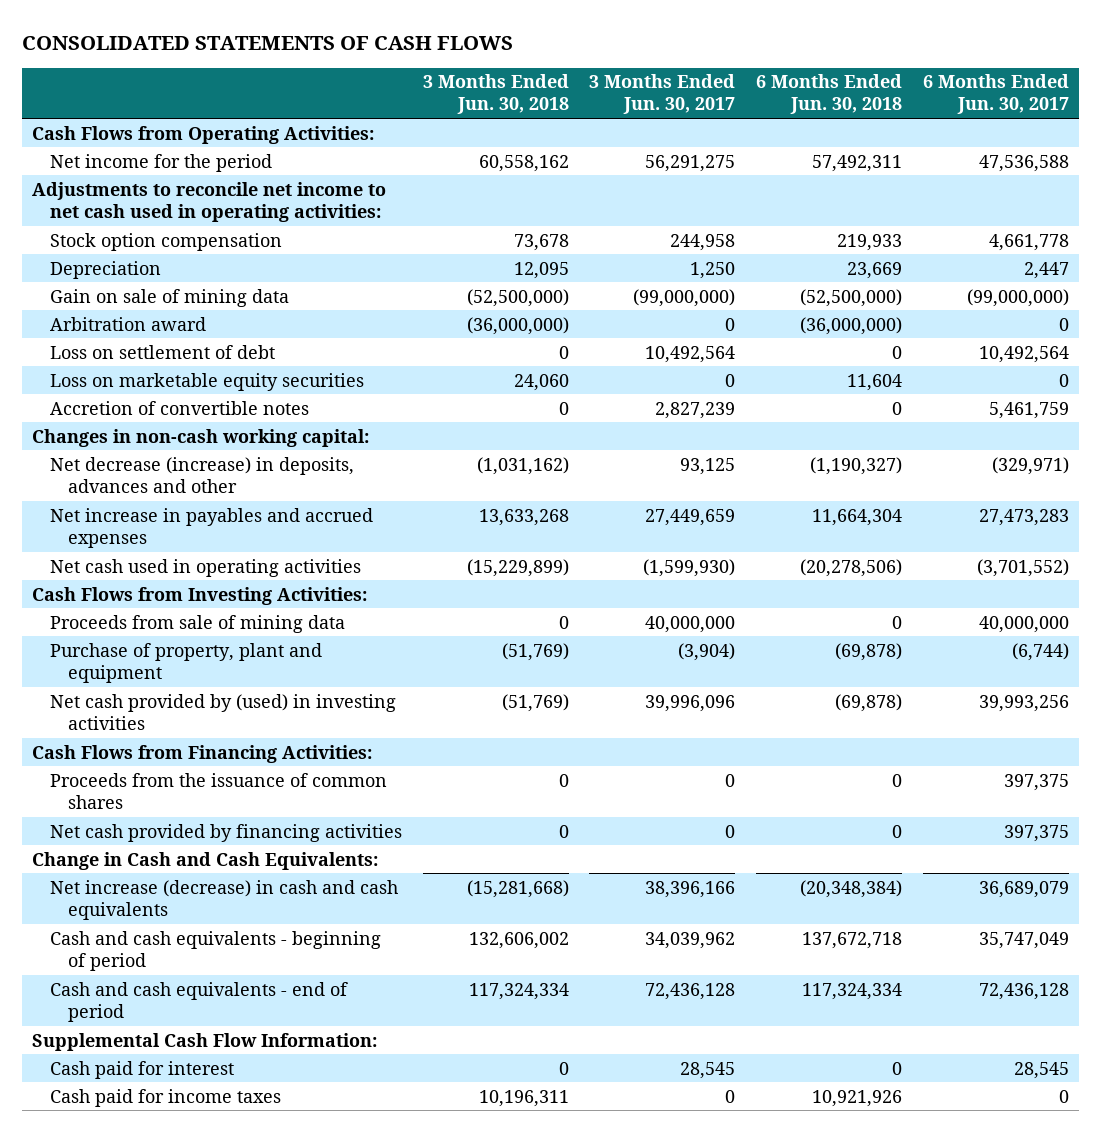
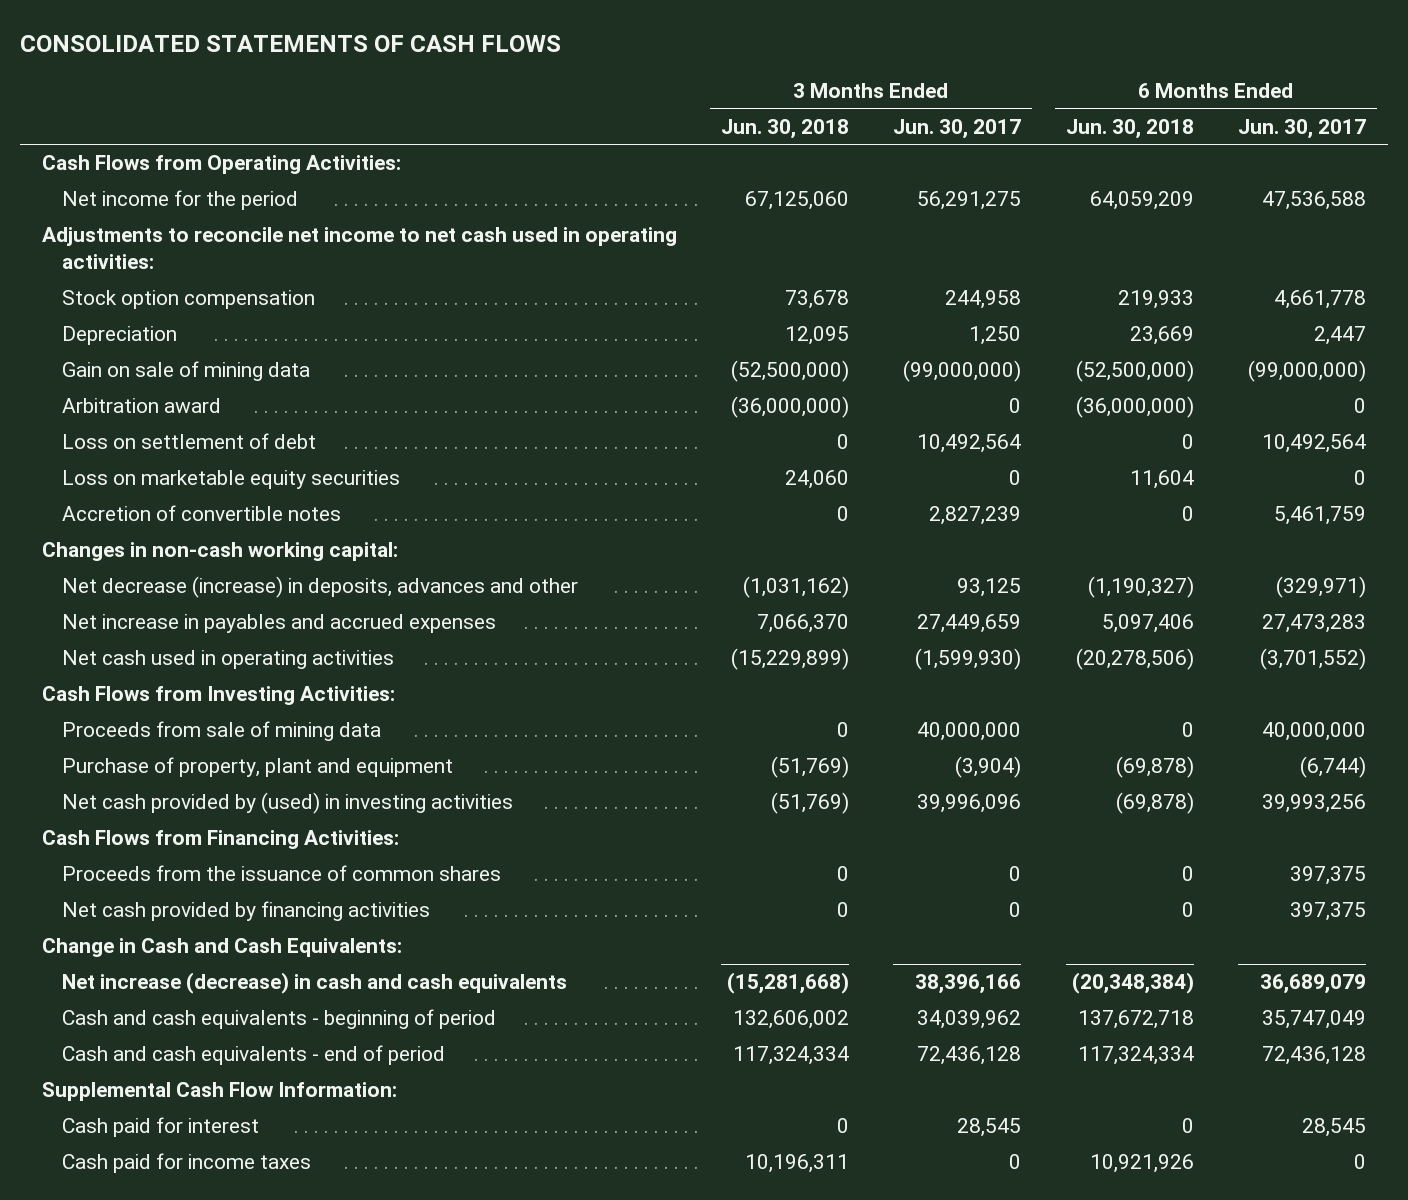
- Net income for the period | 60,558,162 | 56,291,275 | 57,492,311 | 47,536,588
+ Net income for the period | 67,125,060 | 56,291,275 | 64,059,209 | 47,536,588
- Net increase in payables and accrued expenses | 13,633,268 | 27,449,659 | 11,664,304 | 27,473,283
+ Net increase in payables and accrued expenses | 7,066,370 | 27,449,659 | 5,097,406 | 27,473,283

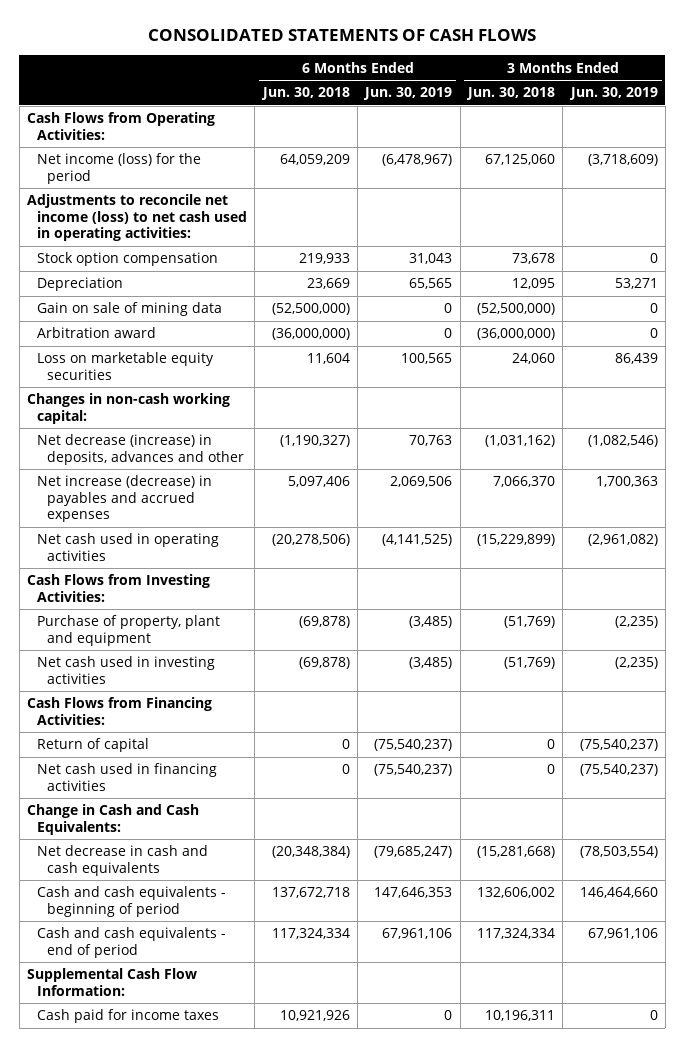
- | 3 Months Ended Jun. 30, 2018 | 3 Months Ended Jun. 30, 2017 | 6 Months Ended Jun. 30, 2018 | 6 Months Ended Jun. 30, 2017
+ | 6 Months Ended Jun. 30, 2018 | 6 Months Ended Jun. 30, 2019 | 3 Months Ended Jun. 30, 2018 | 3 Months Ended Jun. 30, 2019
- Net income for the period | 67,125,060 | 56,291,275 | 64,059,209 | 47,536,588
- Adjustments to reconcile net income to net cash used in operating activities:
+ Net income (loss) for the period | 64,059,209 | (6,478,967) | 67,125,060 | (3,718,609)
+ Adjustments to reconcile net income (loss) to net cash used in operating activities:
- Loss on settlement of debt | 0 | 10,492,564 | 0 | 10,492,564
- Accretion of convertible notes | 0 | 2,827,239 | 0 | 5,461,759
- Net increase in payables and accrued expenses | 7,066,370 | 27,449,659 | 5,097,406 | 27,473,283
+ Net increase (decrease) in payables and accrued expenses | 5,097,406 | 2,069,506 | 7,066,370 | 1,700,363
- Proceeds from sale of mining data | 0 | 40,000,000 | 0 | 40,000,000
- Net cash provided by (used) in investing activities | (51,769) | 39,996,096 | (69,878) | 39,993,256
+ Net cash used in investing activities | (69,878) | (3,485) | (51,769) | (2,235)
- Proceeds from the issuance of common shares | 0 | 0 | 0 | 397,375
- Net cash provided by financing activities | 0 | 0 | 0 | 397,375
+ Return of capital | 0 | (75,540,237) | 0 | (75,540,237)
+ Net cash used in financing activities | 0 | (75,540,237) | 0 | (75,540,237)
- Net increase (decrease) in cash and cash equivalents | (15,281,668) | 38,396,166 | (20,348,384) | 36,689,079
+ Net decrease in cash and cash equivalents | (20,348,384) | (79,685,247) | (15,281,668) | (78,503,554)
- Cash paid for interest | 0 | 28,545 | 0 | 28,545

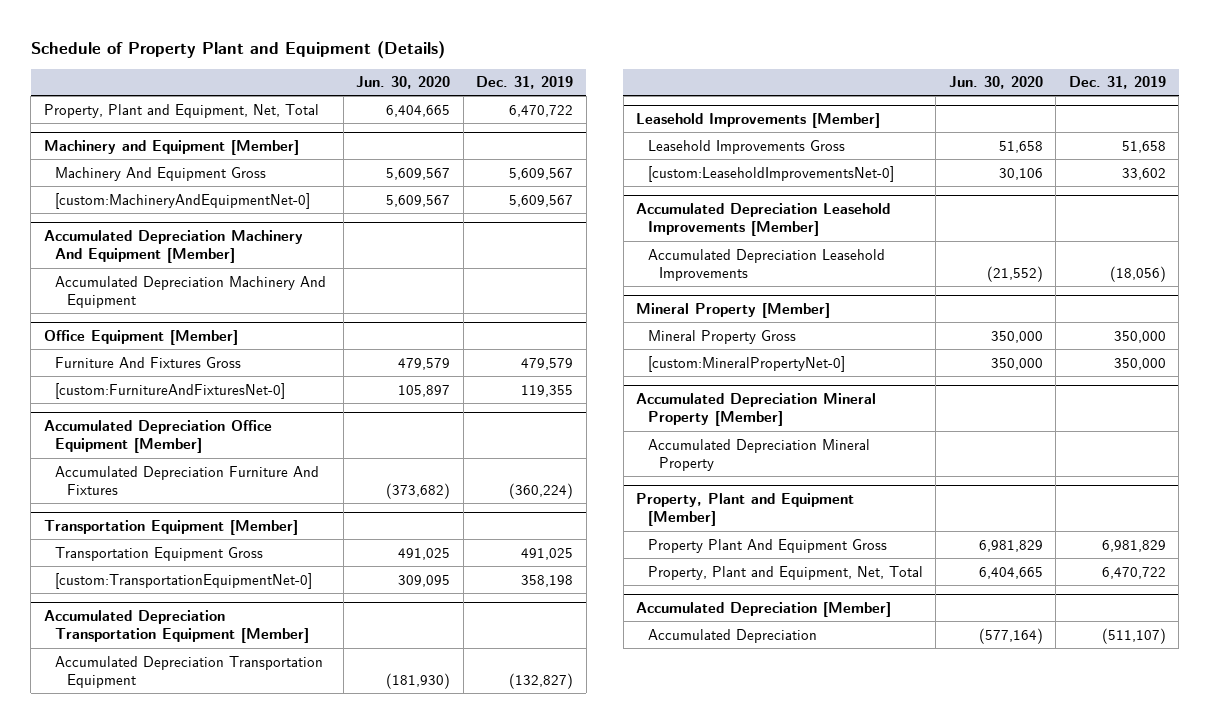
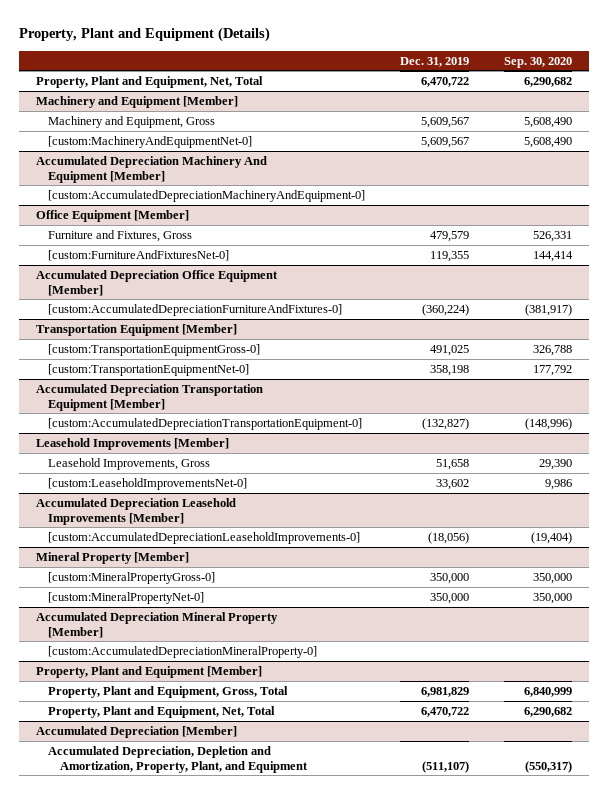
- Schedule of Property Plant and Equipment (Details)
+ Property, Plant and Equipment (Details)
- | Jun. 30, 2020 | Dec. 31, 2019
+ | Dec. 31, 2019 | Sep. 30, 2020
@ Machinery and Equipment [Member]
- Machinery And Equipment Gross | 5,609,567 | 5,609,567
+ Machinery and Equipment, Gross | 5,609,567 | 5,608,490
@ Accumulated Depreciation Machinery And Equipment [Member]
- Accumulated Depreciation Machinery And Equipment
+ [custom:AccumulatedDepreciationMachineryAndEquipment-0]
@ Office Equipment [Member]
- Furniture And Fixtures Gross | 479,579 | 479,579
+ Furniture and Fixtures, Gross | 479,579 | 526,331
@ Accumulated Depreciation Office Equipment [Member]
- Accumulated Depreciation Furniture And Fixtures | (373,682) | (360,224)
+ [custom:AccumulatedDepreciationFurnitureAndFixtures-0] | (360,224) | (381,917)
@ Transportation Equipment [Member]
- Transportation Equipment Gross | 491,025 | 491,025
+ [custom:TransportationEquipmentGross-0] | 491,025 | 326,788
@ Accumulated Depreciation Transportation Equipment [Member]
- Accumulated Depreciation Transportation Equipment | (181,930) | (132,827)
+ [custom:AccumulatedDepreciationTransportationEquipment-0] | (132,827) | (148,996)
@ Leasehold Improvements [Member]
- Leasehold Improvements Gross | 51,658 | 51,658
+ Leasehold Improvements, Gross | 51,658 | 29,390
@ Accumulated Depreciation Leasehold Improvements [Member]
- Accumulated Depreciation Leasehold Improvements | (21,552) | (18,056)
+ [custom:AccumulatedDepreciationLeaseholdImprovements-0] | (18,056) | (19,404)
@ Mineral Property [Member]
- Mineral Property Gross | 350,000 | 350,000
+ [custom:MineralPropertyGross-0] | 350,000 | 350,000
@ Accumulated Depreciation Mineral Property [Member]
- Accumulated Depreciation Mineral Property
+ [custom:AccumulatedDepreciationMineralProperty-0]
@ Property, Plant and Equipment [Member]
- Property Plant And Equipment Gross | 6,981,829 | 6,981,829
+ Property, Plant and Equipment, Gross, Total | 6,981,829 | 6,840,999
@ Accumulated Depreciation [Member]
- Accumulated Depreciation | (577,164) | (511,107)
+ Accumulated Depreciation, Depletion and Amortization, Property, Plant, and Equipment | (511,107) | (550,317)

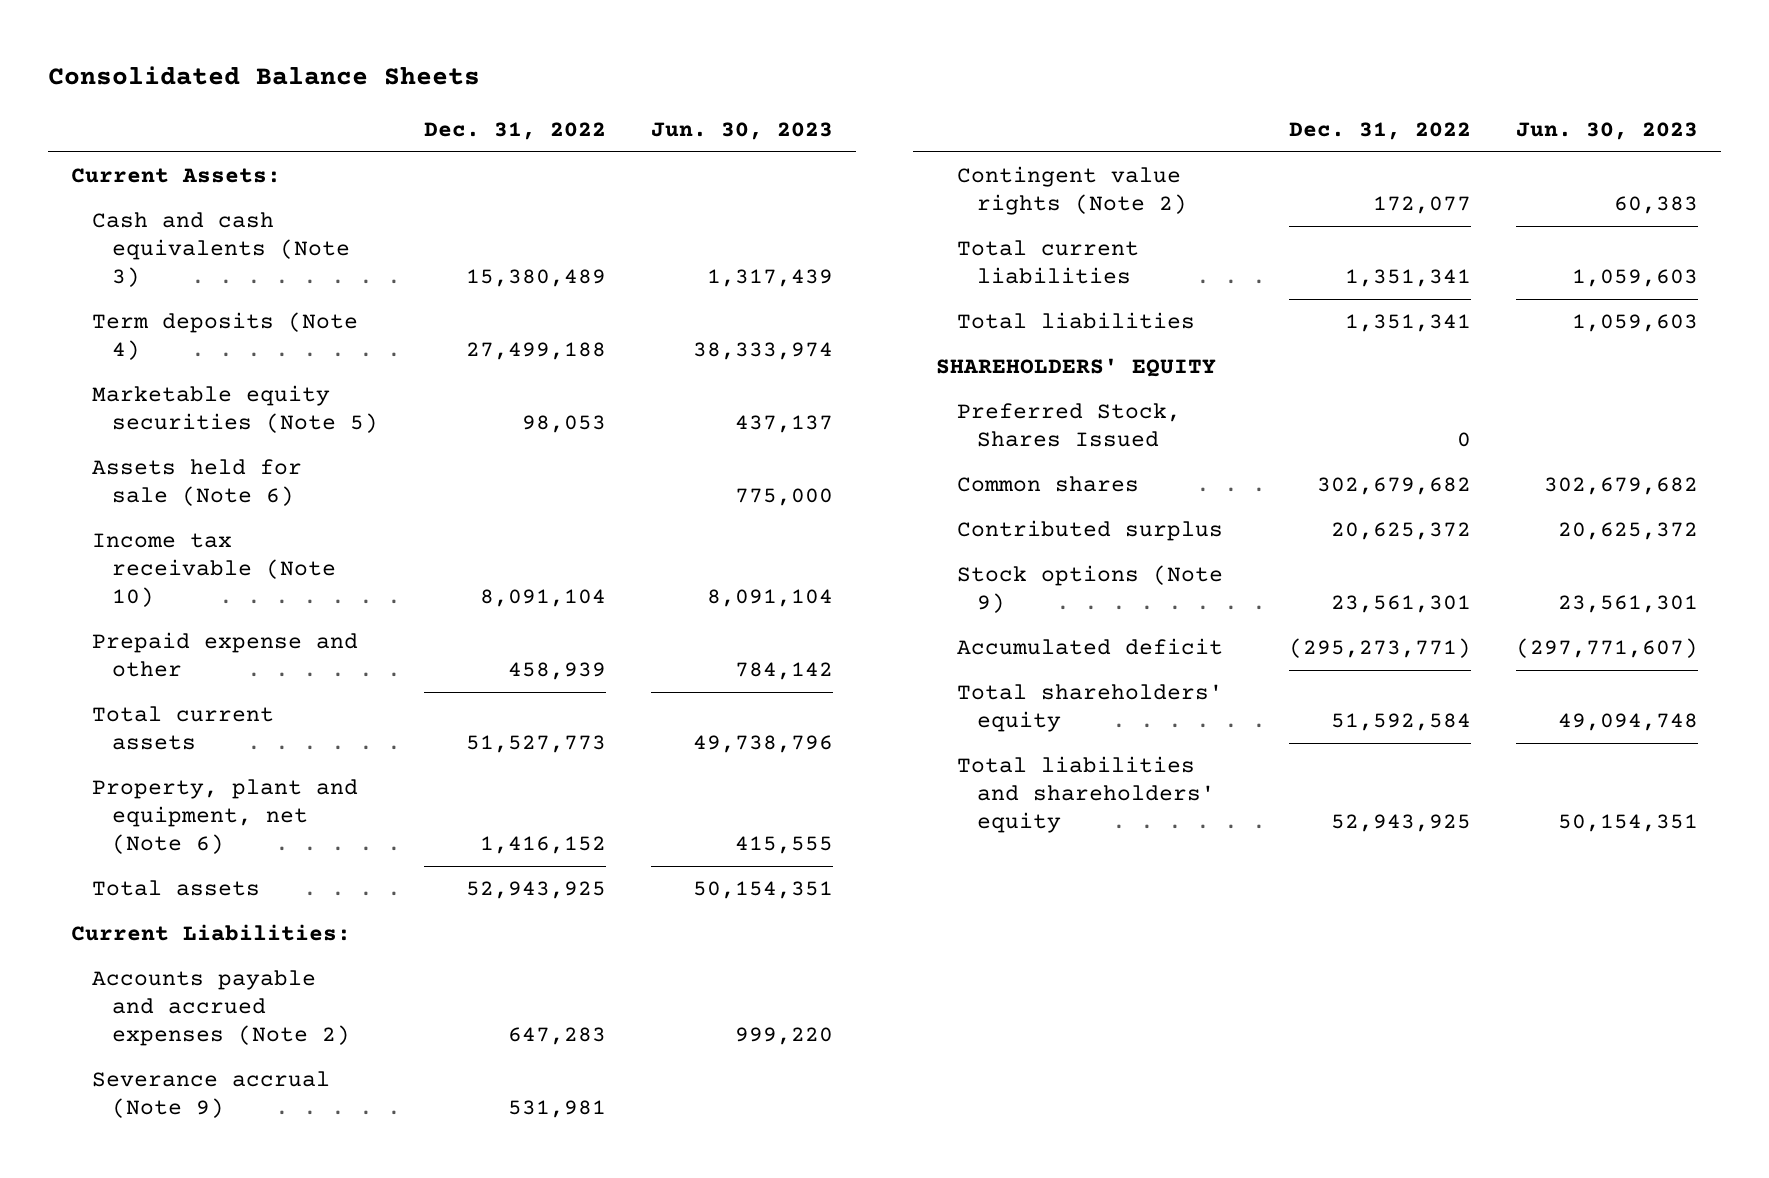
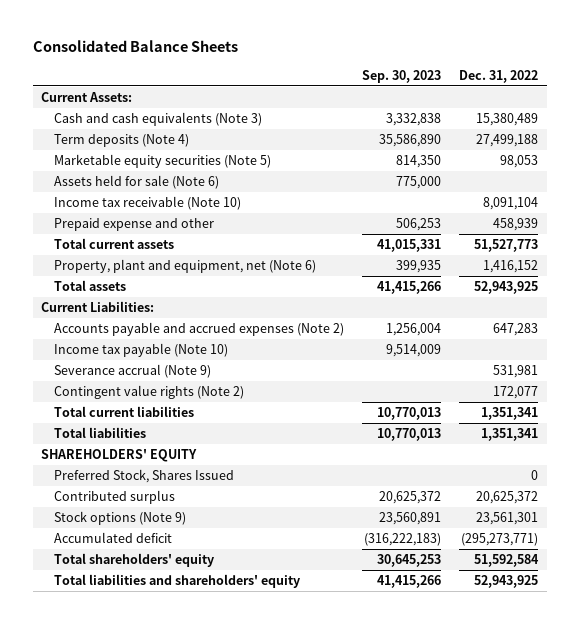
- | Dec. 31, 2022 | Jun. 30, 2023
+ | Sep. 30, 2023 | Dec. 31, 2022
+ Income tax payable (Note 10) | 9,514,009 |
- Common shares | 302,679,682 | 302,679,682

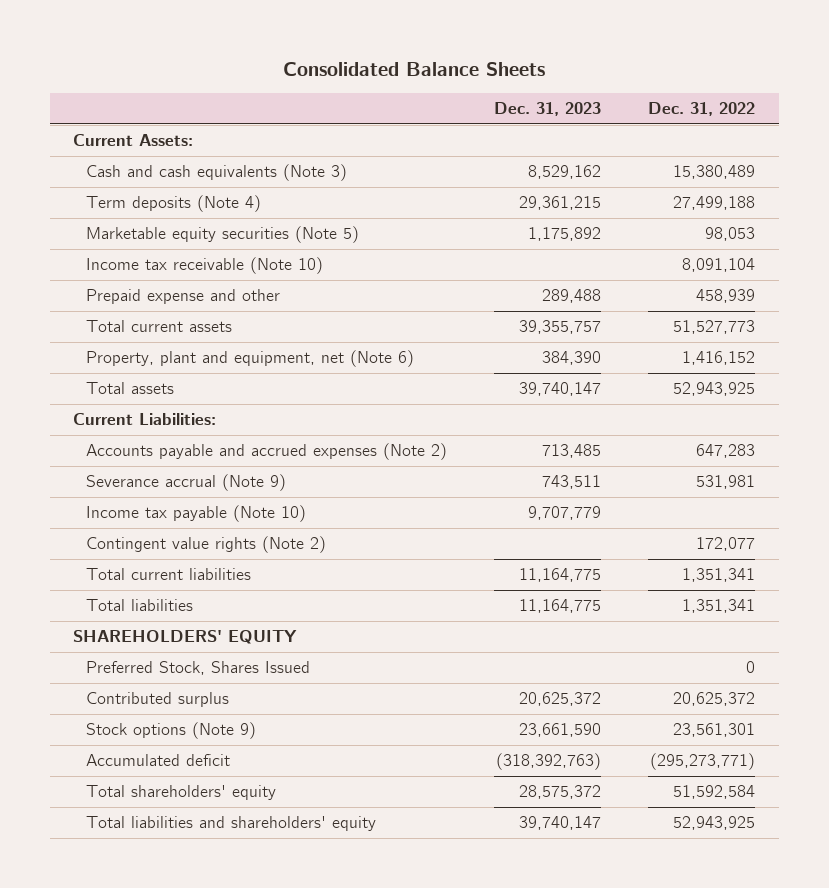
- | Sep. 30, 2023 | Dec. 31, 2022
+ | Dec. 31, 2023 | Dec. 31, 2022
- Assets held for sale (Note 6) | 775,000 |
moved down: Income tax payable (Note 10) | 9,707,779 |

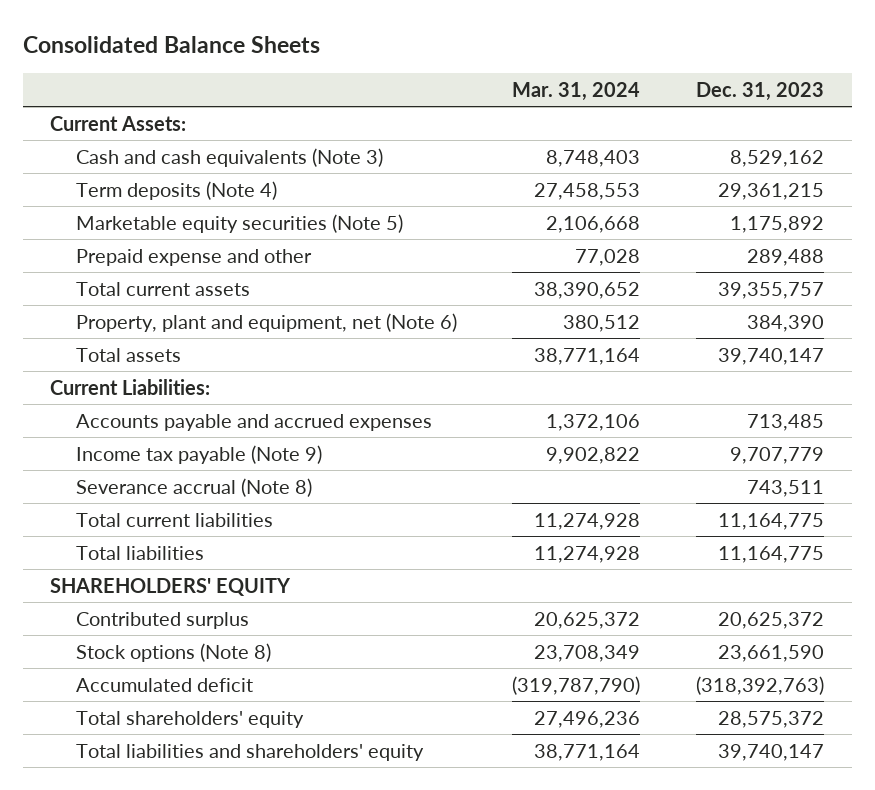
- | Dec. 31, 2023 | Dec. 31, 2022
+ | Mar. 31, 2024 | Dec. 31, 2023
- Income tax receivable (Note 10) | | 8,091,104
- Accounts payable and accrued expenses (Note 2) | 713,485 | 647,283
- Severance accrual (Note 9) | 743,511 | 531,981
- Income tax payable (Note 10) | 9,707,779 |
- Contingent value rights (Note 2) | | 172,077
+ Accounts payable and accrued expenses | 1,372,106 | 713,485
+ Income tax payable (Note 9) | 9,902,822 | 9,707,779
+ Severance accrual (Note 8) | | 743,511
- Preferred Stock, Shares Issued | | 0
- Stock options (Note 9) | 23,661,590 | 23,561,301
+ Stock options (Note 8) | 23,708,349 | 23,661,590

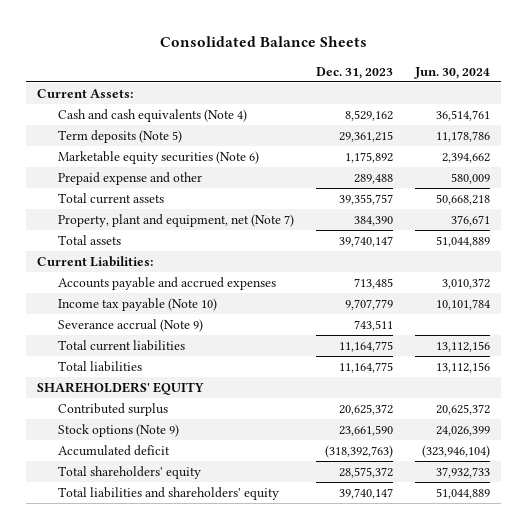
- | Mar. 31, 2024 | Dec. 31, 2023
+ | Dec. 31, 2023 | Jun. 30, 2024
- Cash and cash equivalents (Note 3) | 8,748,403 | 8,529,162
- Term deposits (Note 4) | 27,458,553 | 29,361,215
- Marketable equity securities (Note 5) | 2,106,668 | 1,175,892
+ Cash and cash equivalents (Note 4) | 8,529,162 | 36,514,761
+ Term deposits (Note 5) | 29,361,215 | 11,178,786
+ Marketable equity securities (Note 6) | 1,175,892 | 2,394,662
- Property, plant and equipment, net (Note 6) | 380,512 | 384,390
+ Property, plant and equipment, net (Note 7) | 384,390 | 376,671
- Income tax payable (Note 9) | 9,902,822 | 9,707,779
- Severance accrual (Note 8) | | 743,511
+ Income tax payable (Note 10) | 9,707,779 | 10,101,784
+ Severance accrual (Note 9) | 743,511 |
- Stock options (Note 8) | 23,708,349 | 23,661,590
+ Stock options (Note 9) | 23,661,590 | 24,026,399

